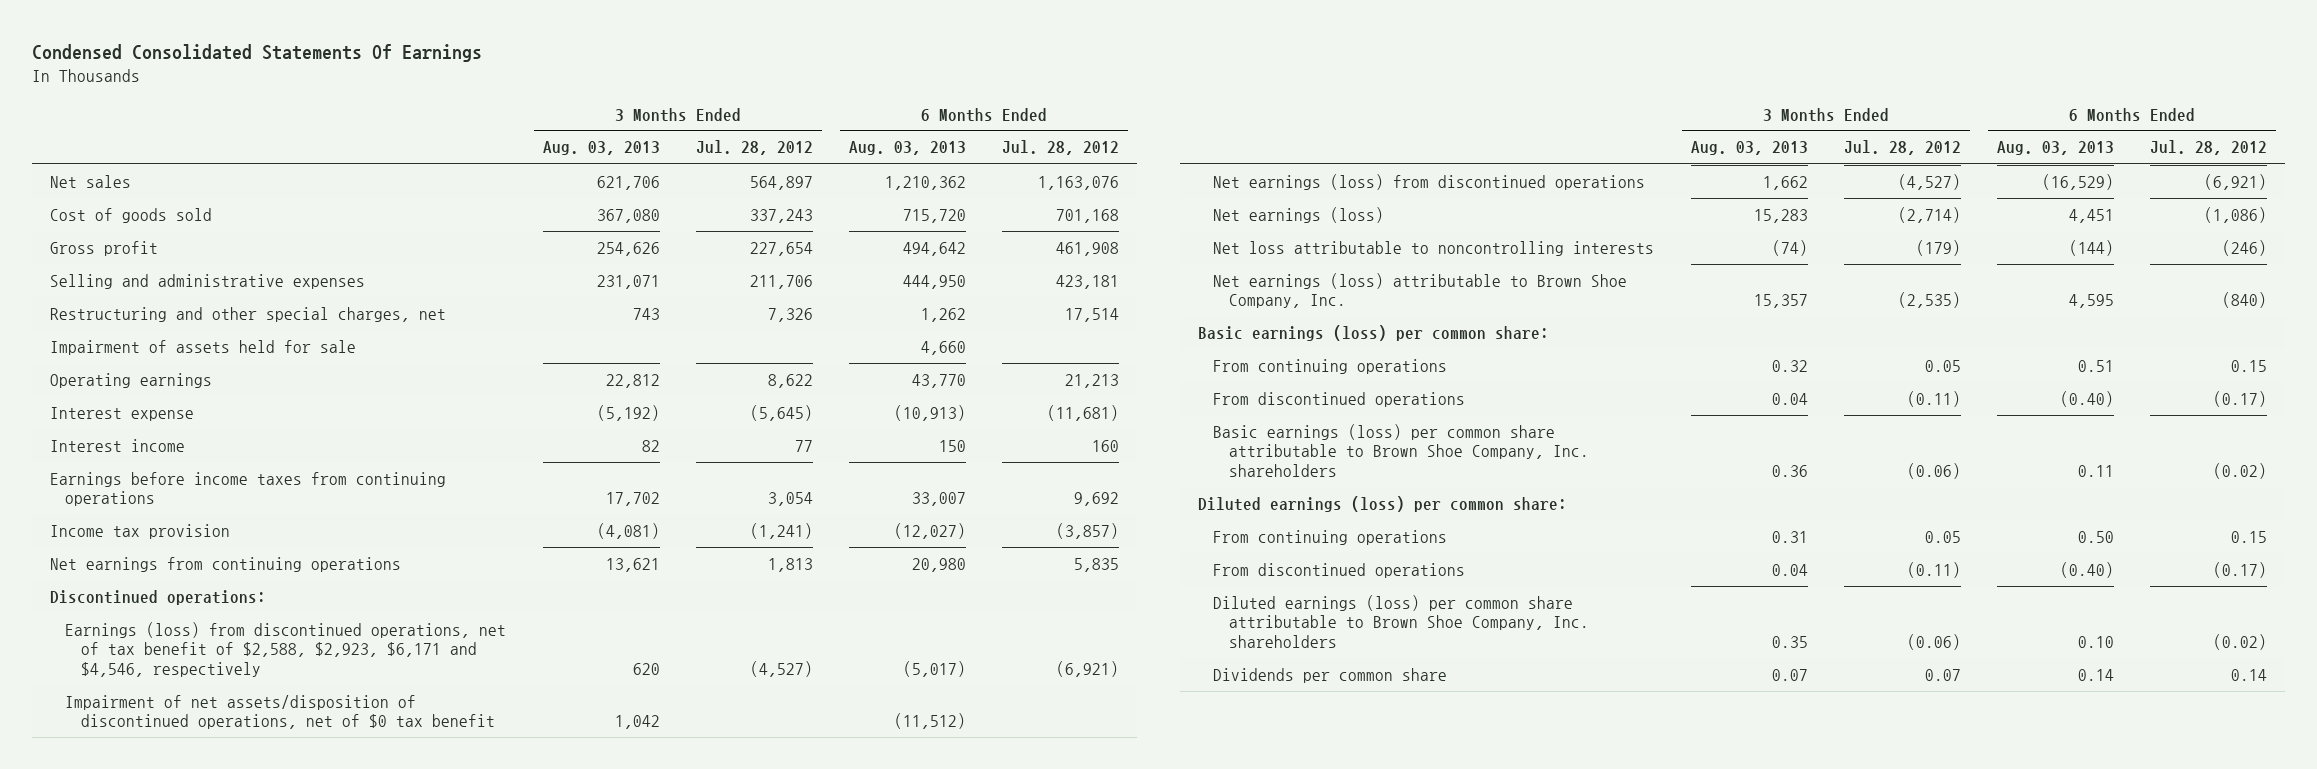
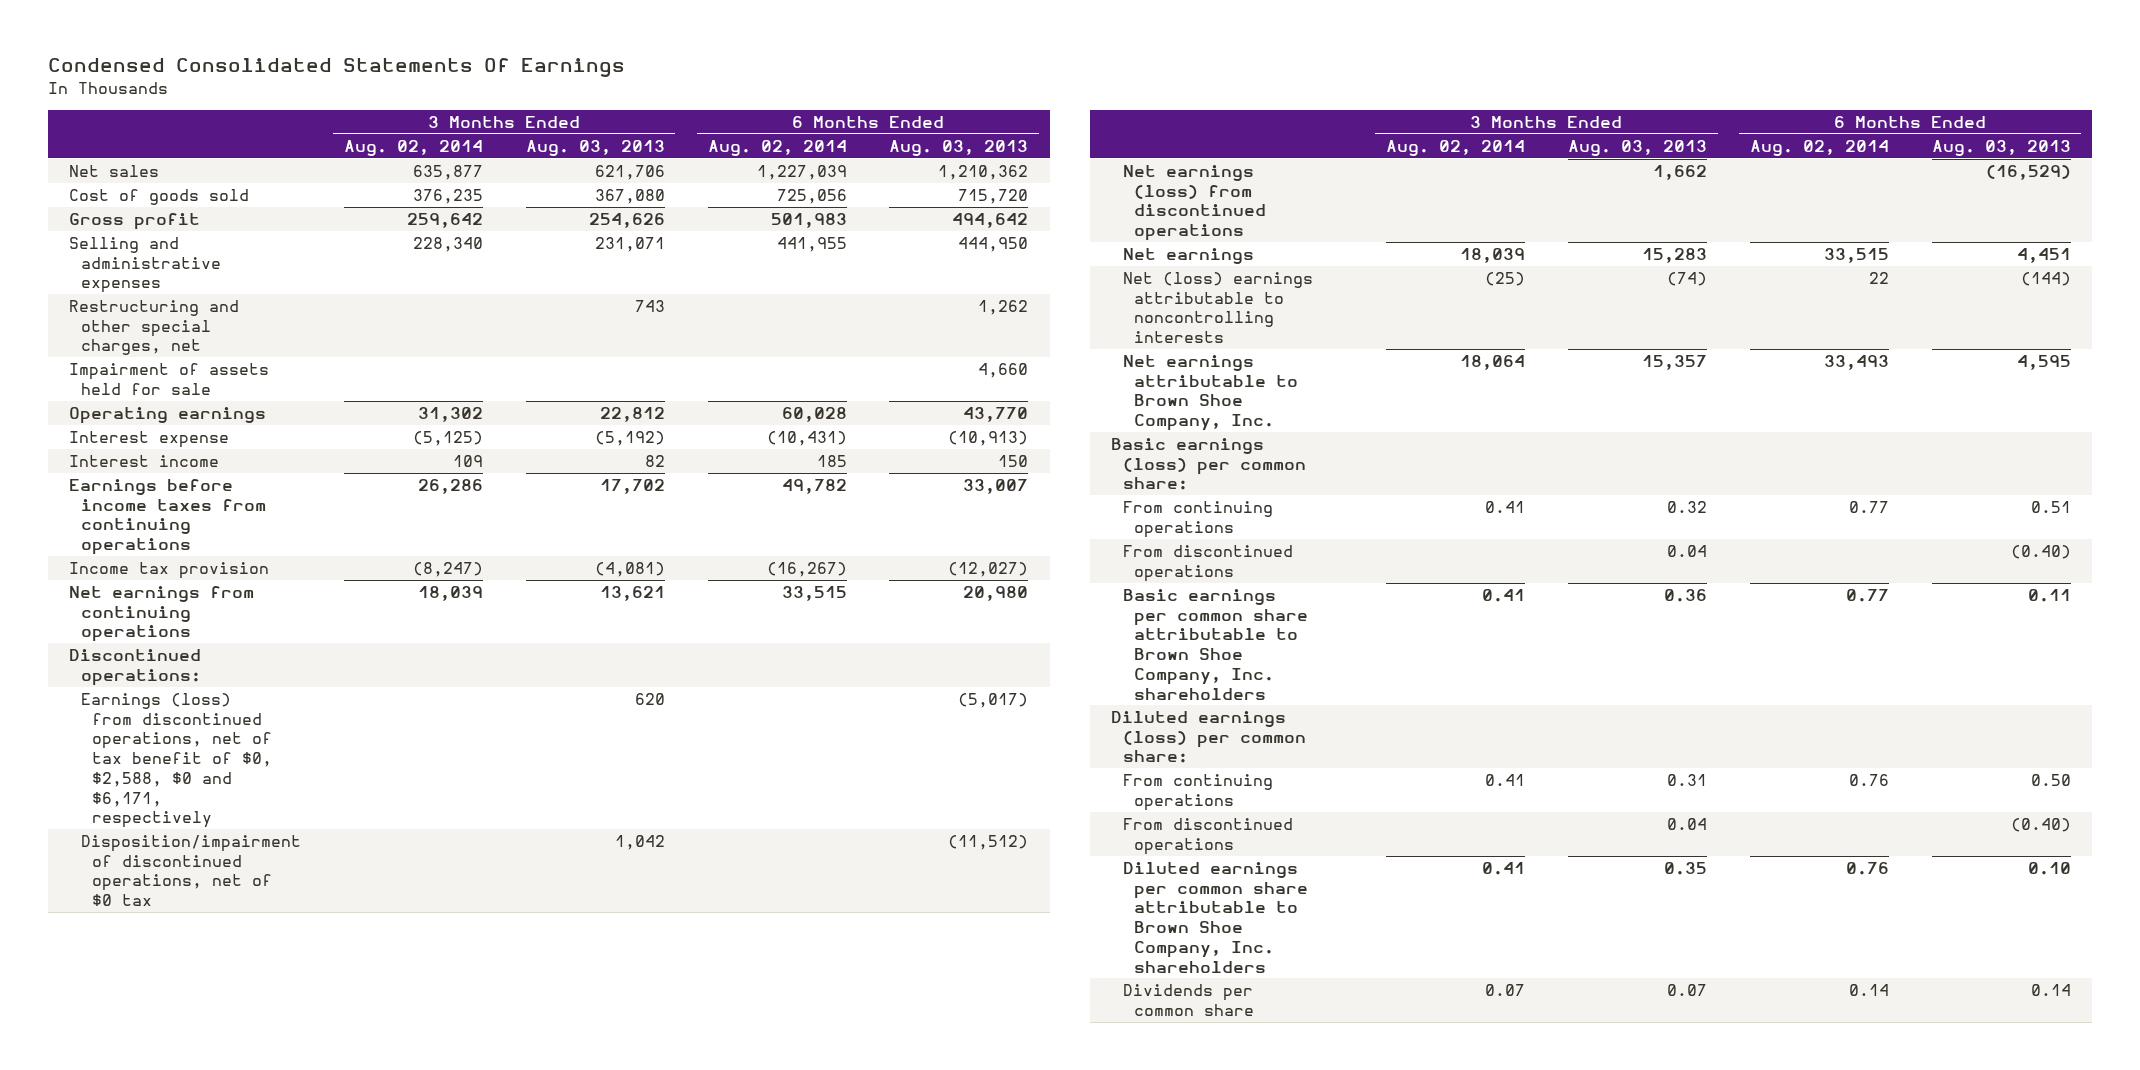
- | 3 Months Ended Aug. 03, 2013 | 3 Months Ended Jul. 28, 2012 | 6 Months Ended Aug. 03, 2013 | 6 Months Ended Jul. 28, 2012
+ | 3 Months Ended Aug. 02, 2014 | 3 Months Ended Aug. 03, 2013 | 6 Months Ended Aug. 02, 2014 | 6 Months Ended Aug. 03, 2013
- Earnings (loss) from discontinued operations, net of tax benefit of $2,588, $2,923, $6,171 and $4,546, respectively | 620 | (4,527) | (5,017) | (6,921)
- Impairment of net assets/disposition of discontinued operations, net of $0 tax benefit | 1,042 | | (11,512) |
+ Earnings (loss) from discontinued operations, net of tax benefit of $0, $2,588, $0 and $6,171, respectively | | 620 | | (5,017)
+ Disposition/impairment of discontinued operations, net of $0 tax | | 1,042 | | (11,512)
- Net earnings (loss) | 15,283 | (2,714) | 4,451 | (1,086)
- Net loss attributable to noncontrolling interests | (74) | (179) | (144) | (246)
- Net earnings (loss) attributable to Brown Shoe Company, Inc. | 15,357 | (2,535) | 4,595 | (840)
+ Net earnings | 18,039 | 15,283 | 33,515 | 4,451
+ Net (loss) earnings attributable to noncontrolling interests | (25) | (74) | 22 | (144)
+ Net earnings attributable to Brown Shoe Company, Inc. | 18,064 | 15,357 | 33,493 | 4,595
- Basic earnings (loss) per common share attributable to Brown Shoe Company, Inc. shareholders | 0.36 | (0.06) | 0.11 | (0.02)
+ Basic earnings per common share attributable to Brown Shoe Company, Inc. shareholders | 0.41 | 0.36 | 0.77 | 0.11
- Diluted earnings (loss) per common share attributable to Brown Shoe Company, Inc. shareholders | 0.35 | (0.06) | 0.10 | (0.02)
+ Diluted earnings per common share attributable to Brown Shoe Company, Inc. shareholders | 0.41 | 0.35 | 0.76 | 0.10

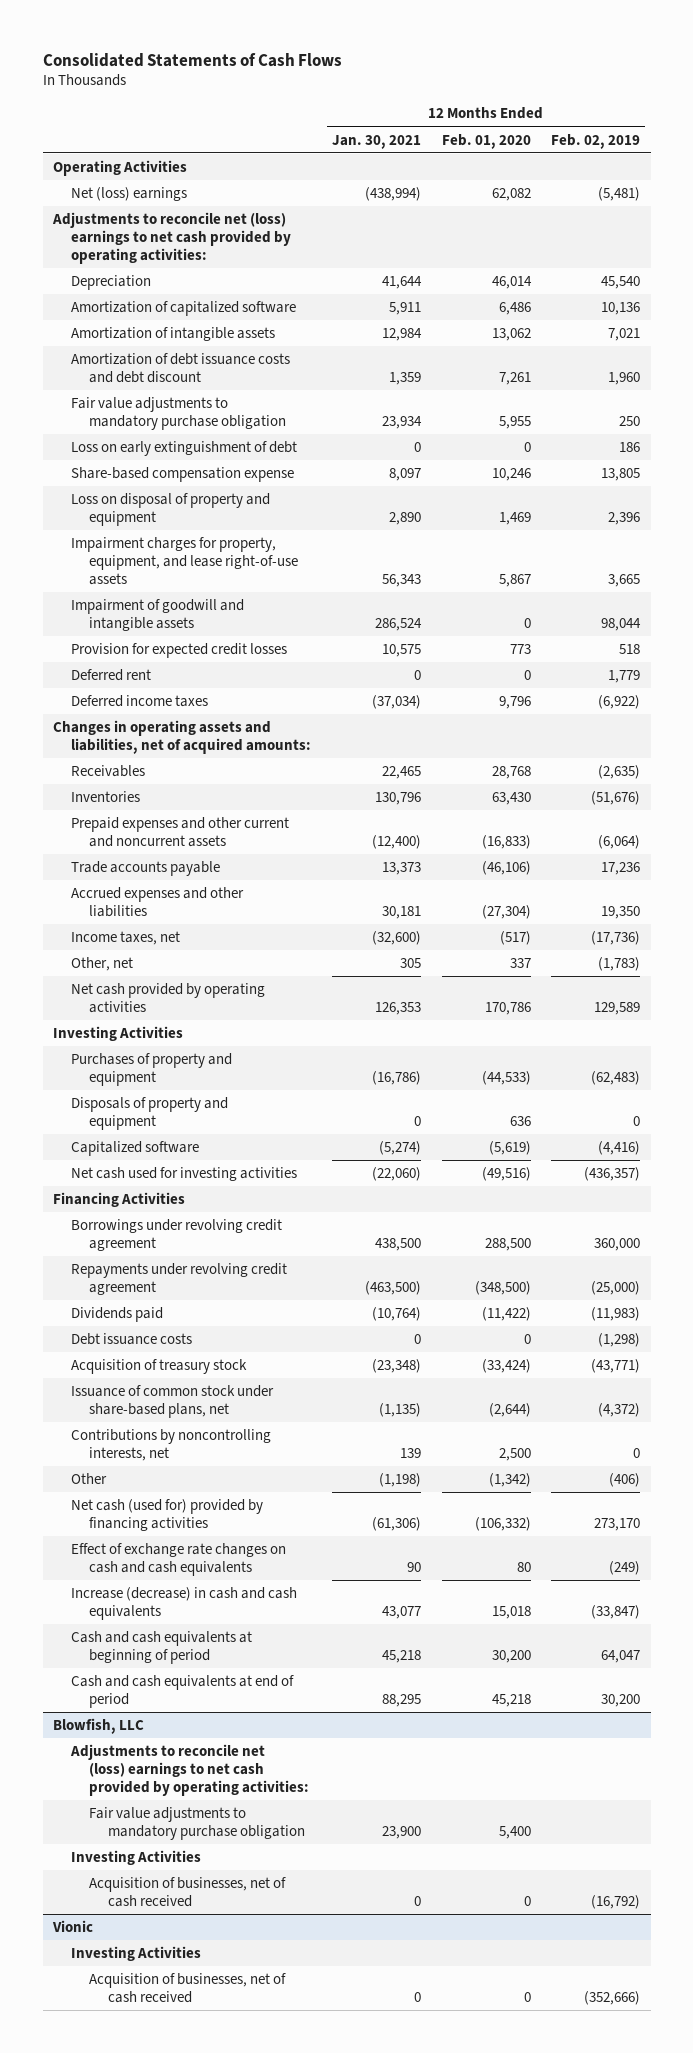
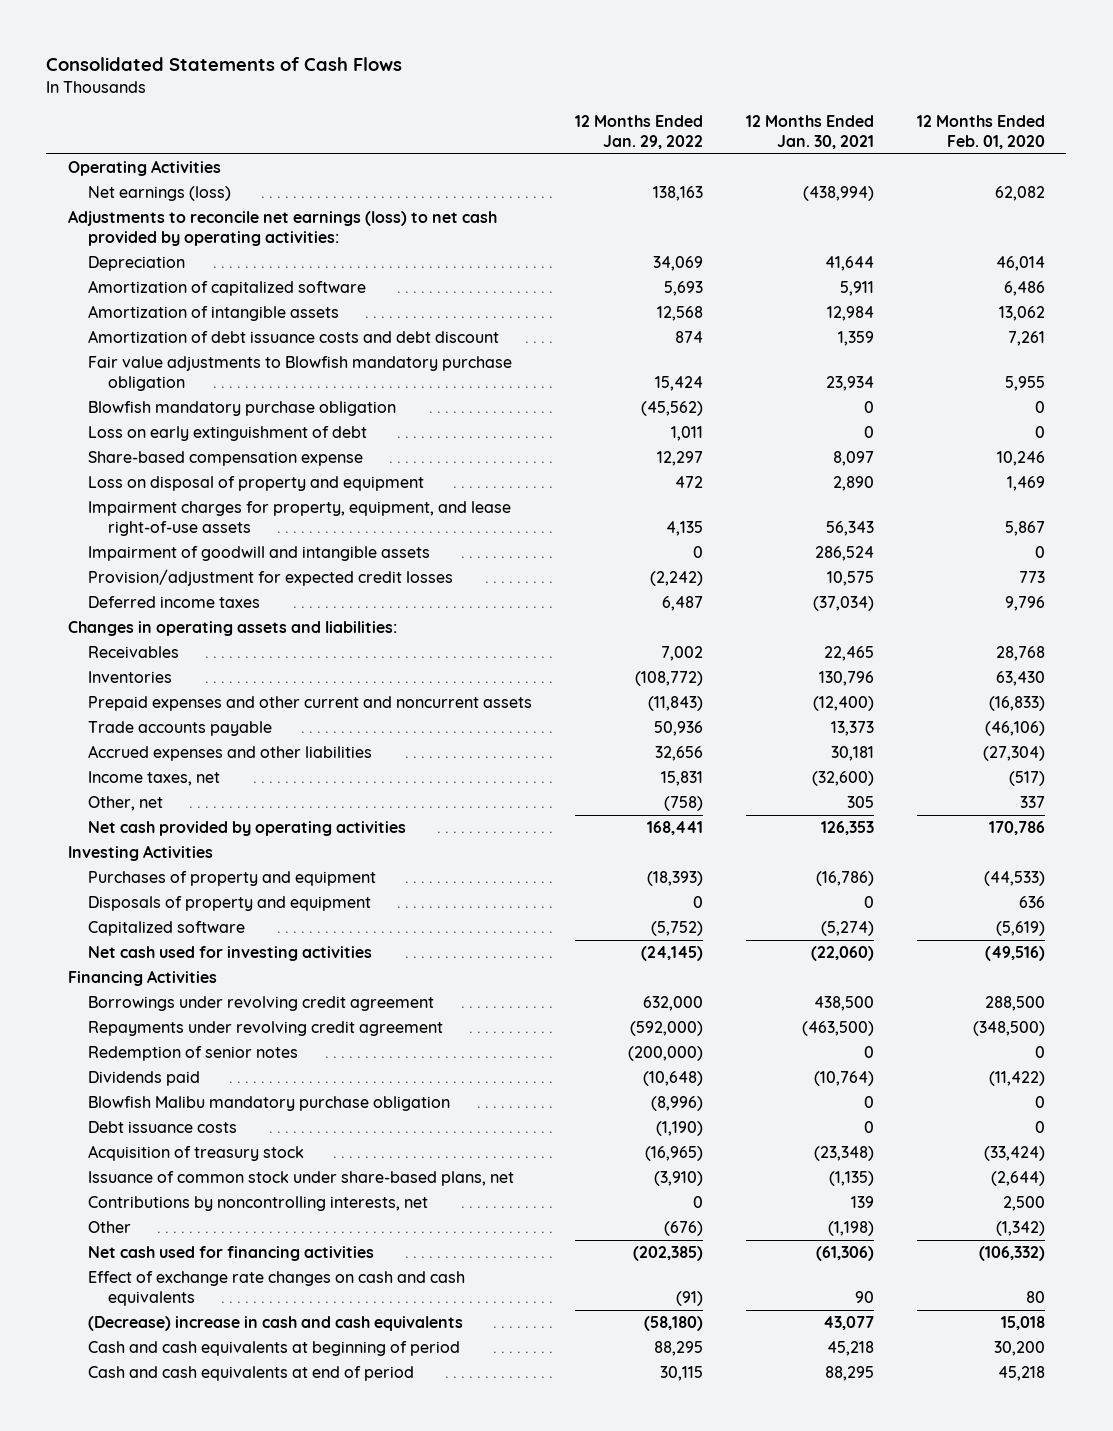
- | 12 Months Ended Jan. 30, 2021 | 12 Months Ended Feb. 01, 2020 | 12 Months Ended Feb. 02, 2019
+ | 12 Months Ended Jan. 29, 2022 | 12 Months Ended Jan. 30, 2021 | 12 Months Ended Feb. 01, 2020
- Net (loss) earnings | (438,994) | 62,082 | (5,481)
- Adjustments to reconcile net (loss) earnings to net cash provided by operating activities:
+ Net earnings (loss) | 138,163 | (438,994) | 62,082
+ Adjustments to reconcile net earnings (loss) to net cash provided by operating activities:
- Fair value adjustments to mandatory purchase obligation | 23,934 | 5,955 | 250
+ Fair value adjustments to Blowfish mandatory purchase obligation | 15,424 | 23,934 | 5,955
+ Blowfish mandatory purchase obligation | (45,562) | 0 | 0
- Provision for expected credit losses | 10,575 | 773 | 518
- Deferred rent | 0 | 0 | 1,779
+ Provision/adjustment for expected credit losses | (2,242) | 10,575 | 773
- Changes in operating assets and liabilities, net of acquired amounts:
+ Changes in operating assets and liabilities:
+ Redemption of senior notes | (200,000) | 0 | 0
+ Blowfish Malibu mandatory purchase obligation | (8,996) | 0 | 0
- Net cash (used for) provided by financing activities | (61,306) | (106,332) | 273,170
+ Net cash used for financing activities | (202,385) | (61,306) | (106,332)
- Increase (decrease) in cash and cash equivalents | 43,077 | 15,018 | (33,847)
+ (Decrease) increase in cash and cash equivalents | (58,180) | 43,077 | 15,018
- Blowfish, LLC
- Adjustments to reconcile net (loss) earnings to net cash provided by operating activities:
- Fair value adjustments to mandatory purchase obligation | 23,900 | 5,400 |
- Investing Activities
- Acquisition of businesses, net of cash received | 0 | 0 | (16,792)
- Vionic
- Investing Activities
- Acquisition of businesses, net of cash received | 0 | 0 | (352,666)

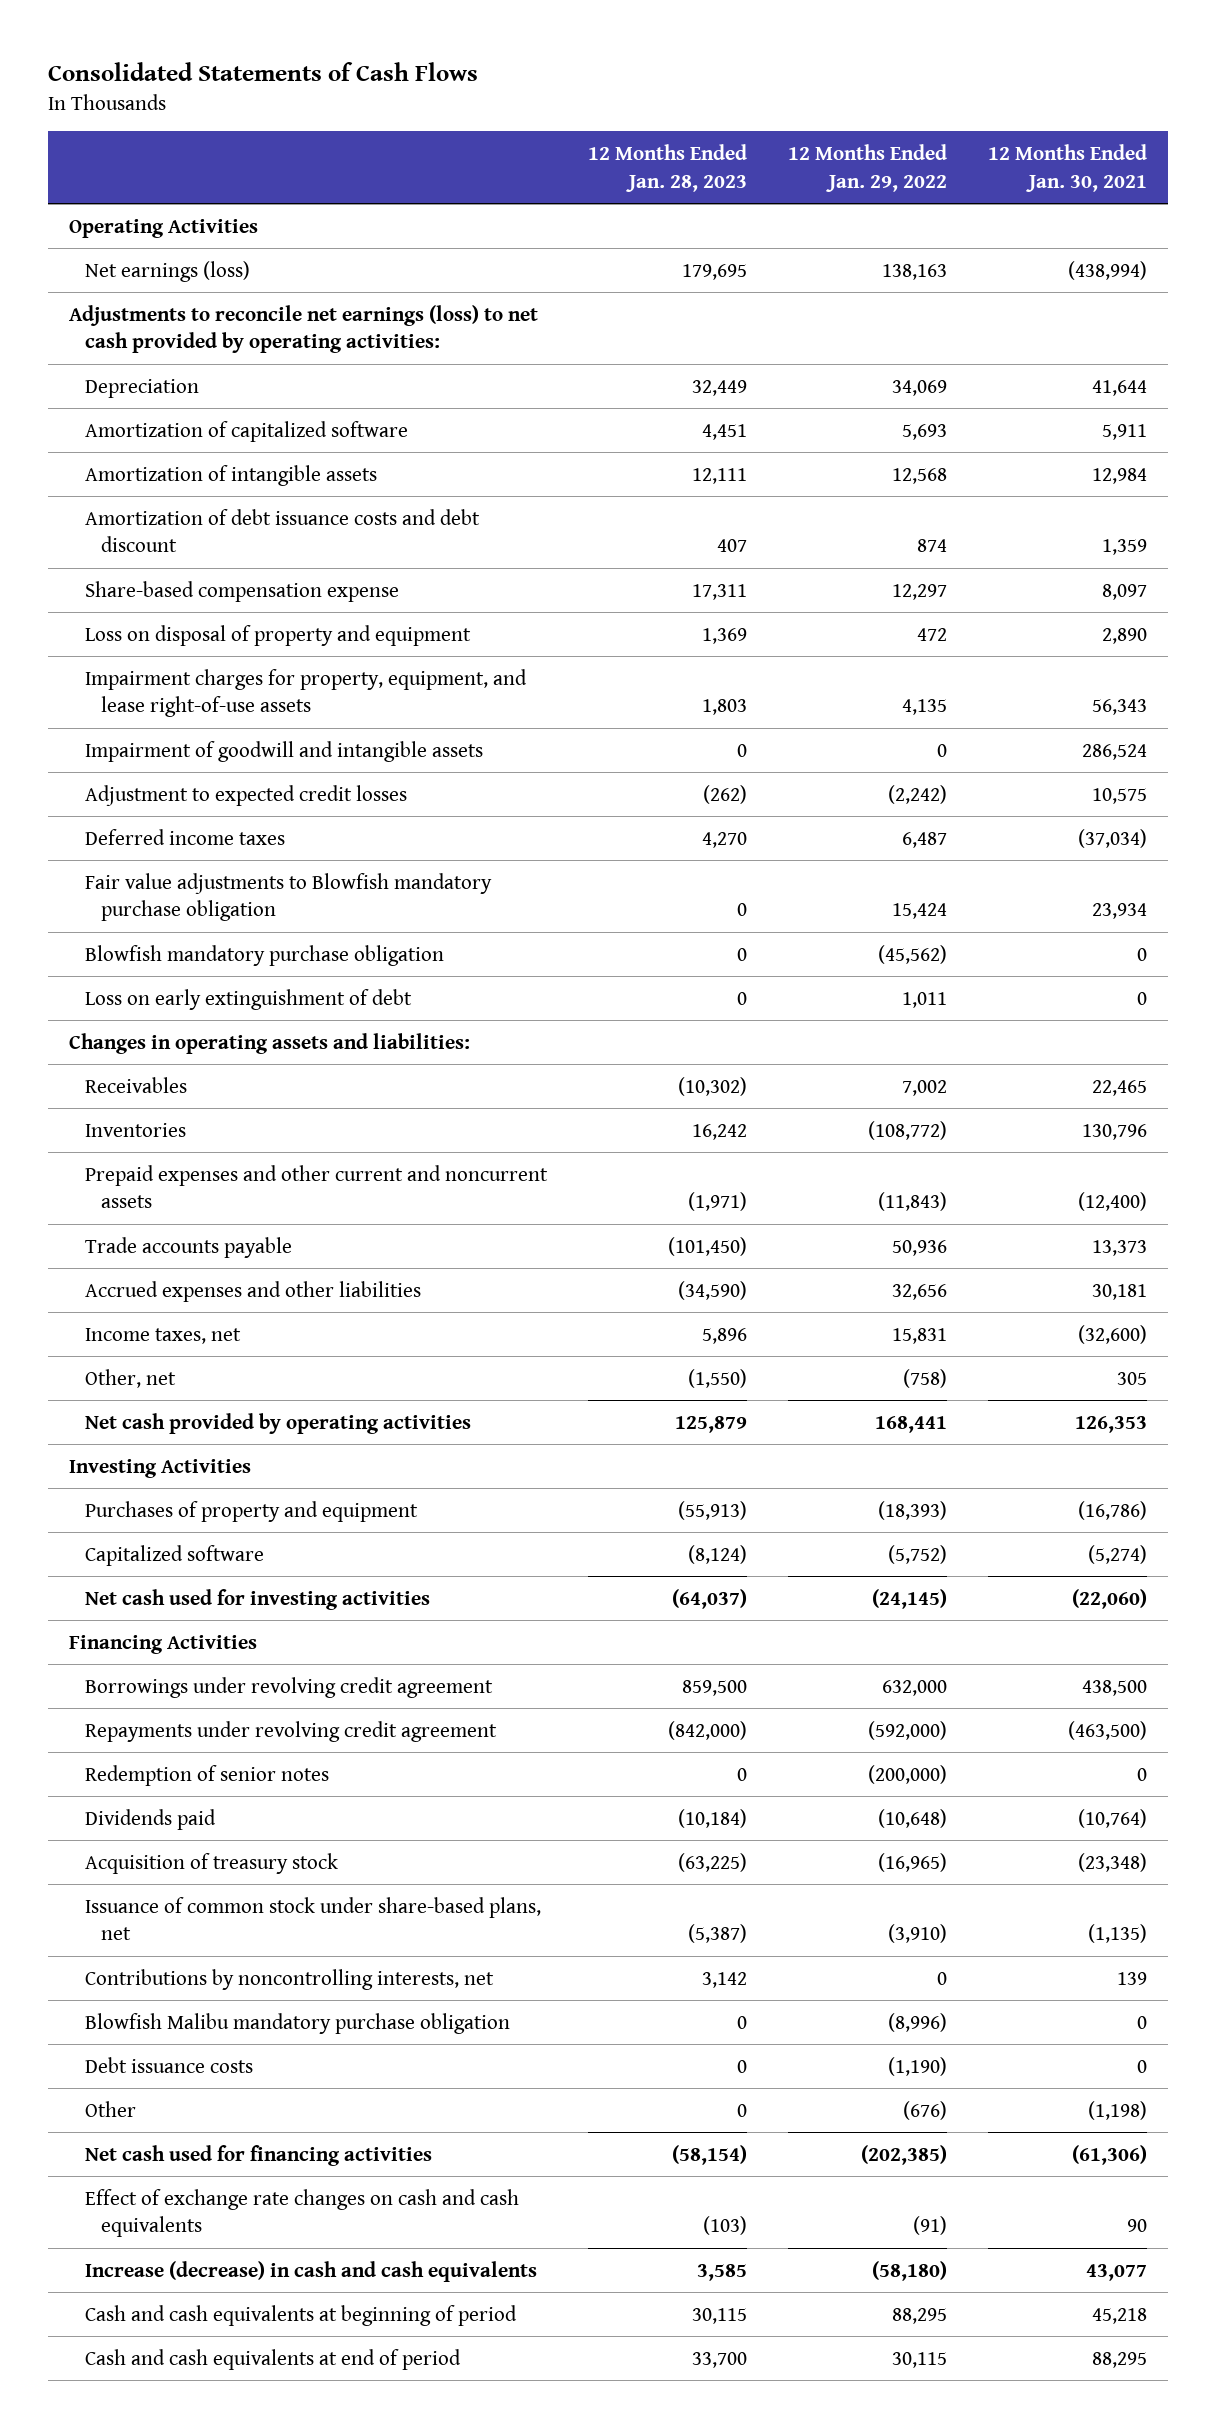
- | 12 Months Ended Jan. 29, 2022 | 12 Months Ended Jan. 30, 2021 | 12 Months Ended Feb. 01, 2020
+ | 12 Months Ended Jan. 28, 2023 | 12 Months Ended Jan. 29, 2022 | 12 Months Ended Jan. 30, 2021
- Provision/adjustment for expected credit losses | (2,242) | 10,575 | 773
+ Adjustment to expected credit losses | (262) | (2,242) | 10,575
moved down: Fair value adjustments to Blowfish mandatory purchase obligation | 0 | 15,424 | 23,934
moved down: Blowfish mandatory purchase obligation | 0 | (45,562) | 0
moved down: Loss on early extinguishment of debt | 0 | 1,011 | 0
- Disposals of property and equipment | 0 | 0 | 636
moved down: Blowfish Malibu mandatory purchase obligation | 0 | (8,996) | 0
moved down: Debt issuance costs | 0 | (1,190) | 0
- (Decrease) increase in cash and cash equivalents | (58,180) | 43,077 | 15,018
+ Increase (decrease) in cash and cash equivalents | 3,585 | (58,180) | 43,077

